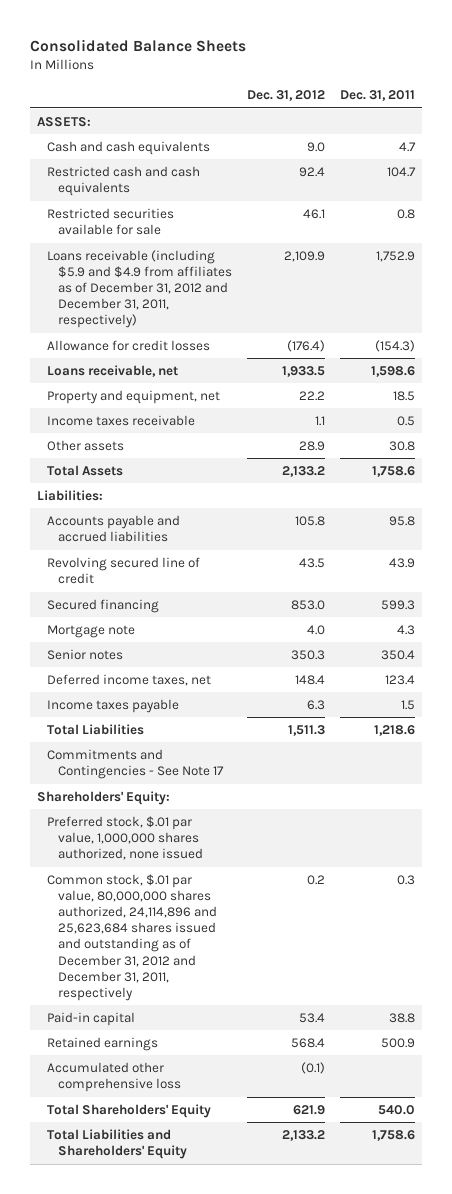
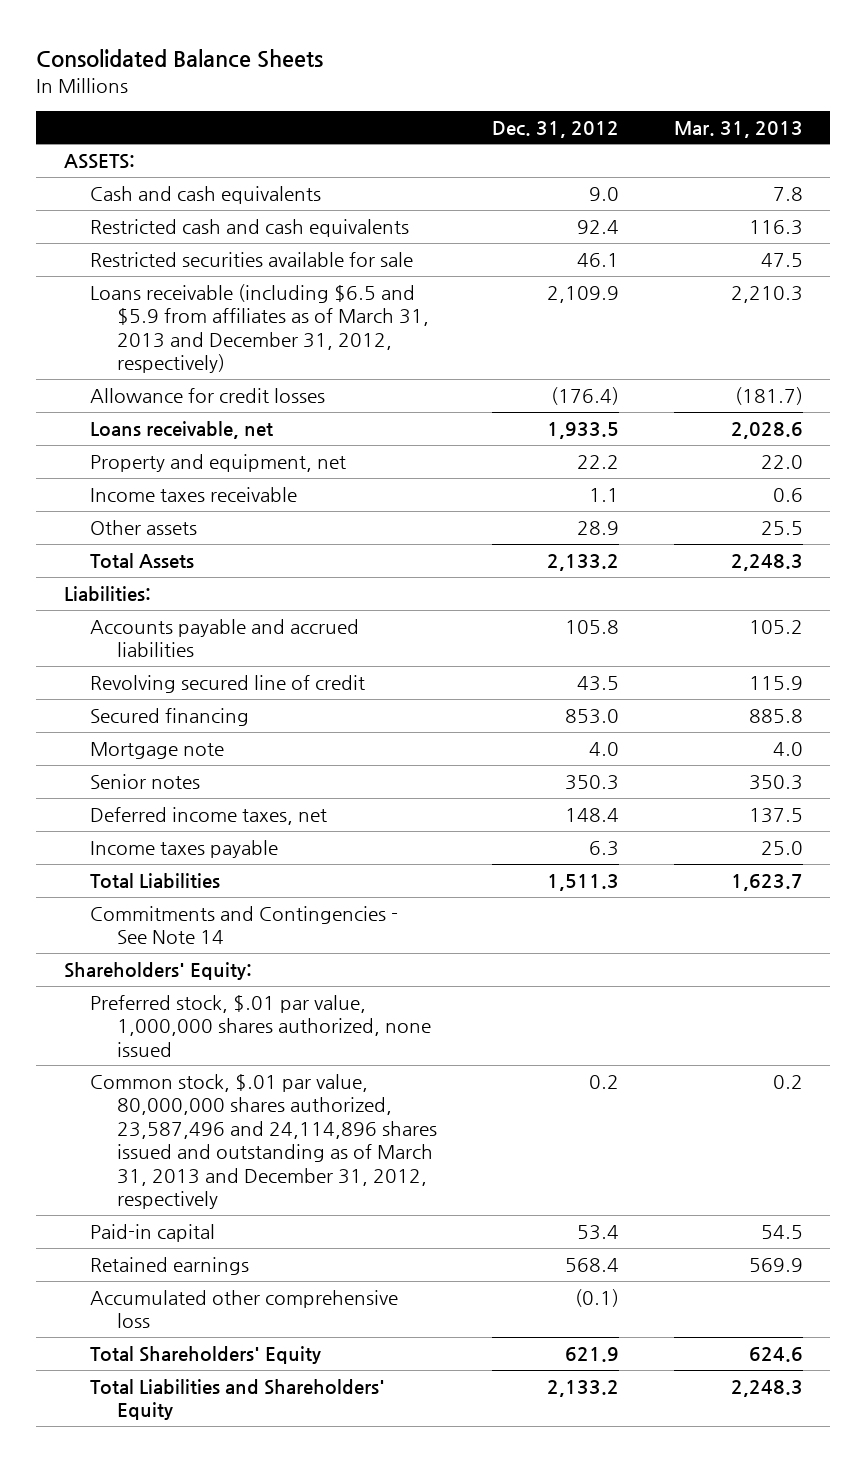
- | Dec. 31, 2012 | Dec. 31, 2011
+ | Dec. 31, 2012 | Mar. 31, 2013
- Loans receivable (including $5.9 and $4.9 from affiliates as of December 31, 2012 and December 31, 2011, respectively) | 2,109.9 | 1,752.9
+ Loans receivable (including $6.5 and $5.9 from affiliates as of March 31, 2013 and December 31, 2012, respectively) | 2,109.9 | 2,210.3
- Commitments and Contingencies - See Note 17
+ Commitments and Contingencies - See Note 14
- Common stock, $.01 par value, 80,000,000 shares authorized, 24,114,896 and 25,623,684 shares issued and outstanding as of December 31, 2012 and December 31, 2011, respectively | 0.2 | 0.3
+ Common stock, $.01 par value, 80,000,000 shares authorized, 23,587,496 and 24,114,896 shares issued and outstanding as of March 31, 2013 and December 31, 2012, respectively | 0.2 | 0.2

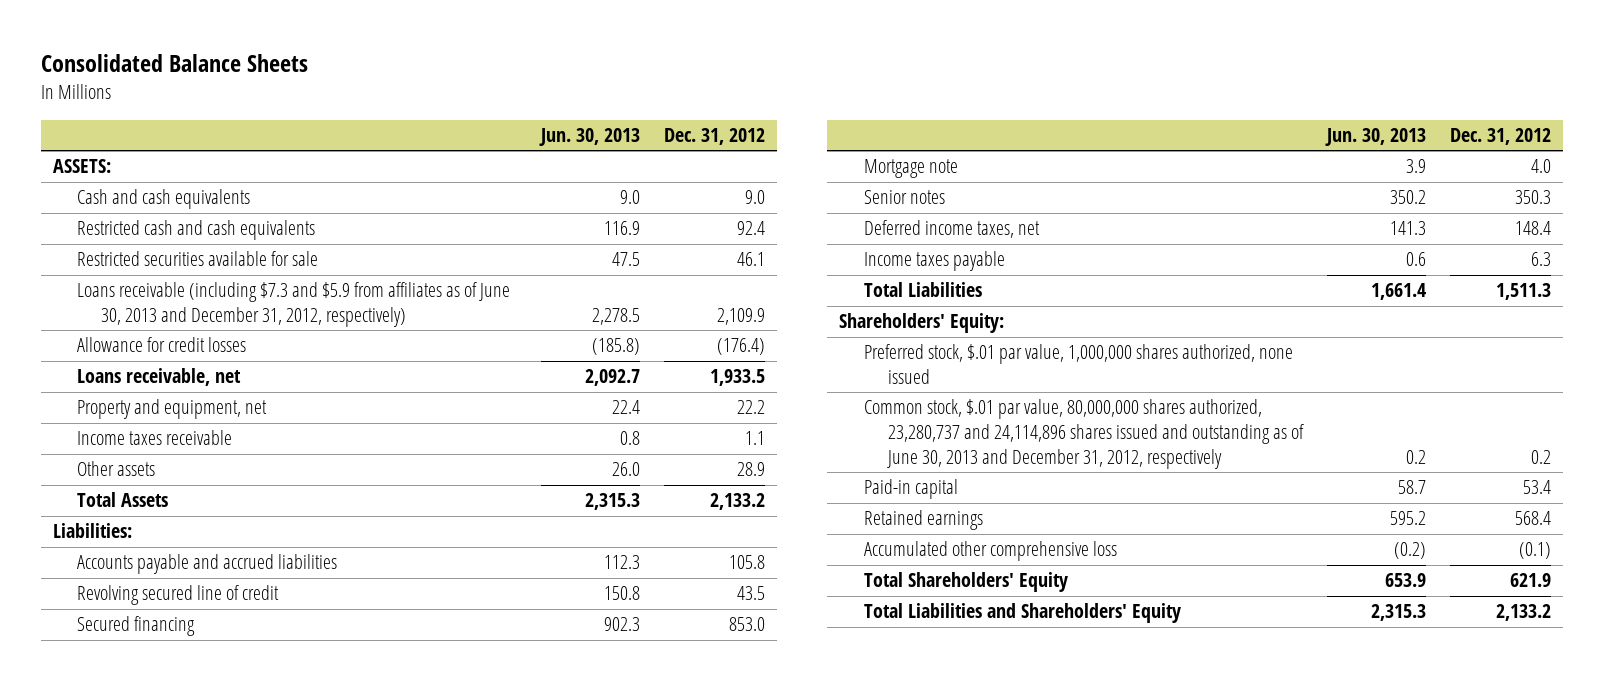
- | Dec. 31, 2012 | Mar. 31, 2013
+ | Jun. 30, 2013 | Dec. 31, 2012
- Loans receivable (including $6.5 and $5.9 from affiliates as of March 31, 2013 and December 31, 2012, respectively) | 2,109.9 | 2,210.3
+ Loans receivable (including $7.3 and $5.9 from affiliates as of June 30, 2013 and December 31, 2012, respectively) | 2,278.5 | 2,109.9
- Commitments and Contingencies - See Note 14
- Common stock, $.01 par value, 80,000,000 shares authorized, 23,587,496 and 24,114,896 shares issued and outstanding as of March 31, 2013 and December 31, 2012, respectively | 0.2 | 0.2
+ Common stock, $.01 par value, 80,000,000 shares authorized, 23,280,737 and 24,114,896 shares issued and outstanding as of June 30, 2013 and December 31, 2012, respectively | 0.2 | 0.2

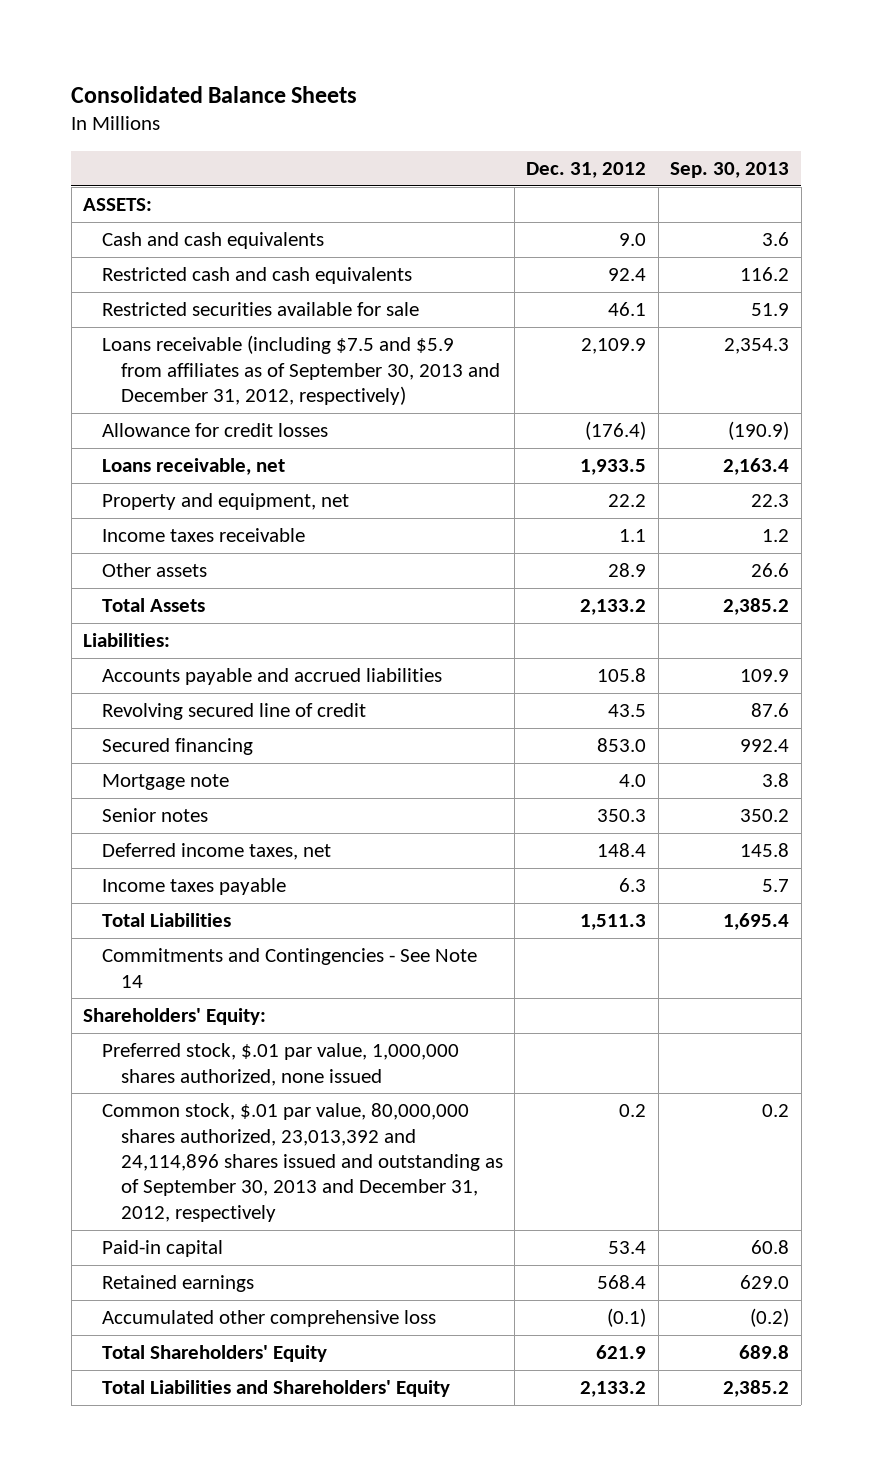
- | Jun. 30, 2013 | Dec. 31, 2012
+ | Dec. 31, 2012 | Sep. 30, 2013
- Loans receivable (including $7.3 and $5.9 from affiliates as of June 30, 2013 and December 31, 2012, respectively) | 2,278.5 | 2,109.9
+ Loans receivable (including $7.5 and $5.9 from affiliates as of September 30, 2013 and December 31, 2012, respectively) | 2,109.9 | 2,354.3
+ Commitments and Contingencies - See Note 14
- Common stock, $.01 par value, 80,000,000 shares authorized, 23,280,737 and 24,114,896 shares issued and outstanding as of June 30, 2013 and December 31, 2012, respectively | 0.2 | 0.2
+ Common stock, $.01 par value, 80,000,000 shares authorized, 23,013,392 and 24,114,896 shares issued and outstanding as of September 30, 2013 and December 31, 2012, respectively | 0.2 | 0.2

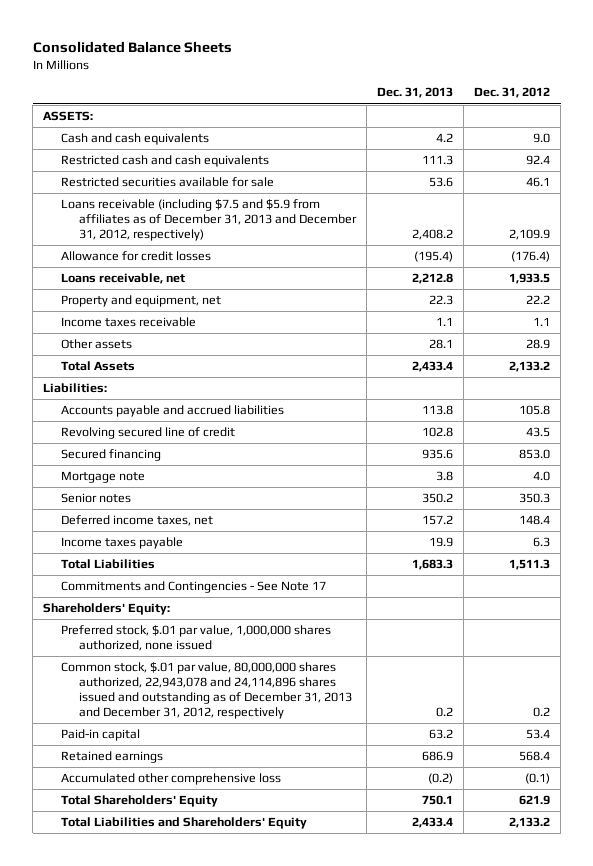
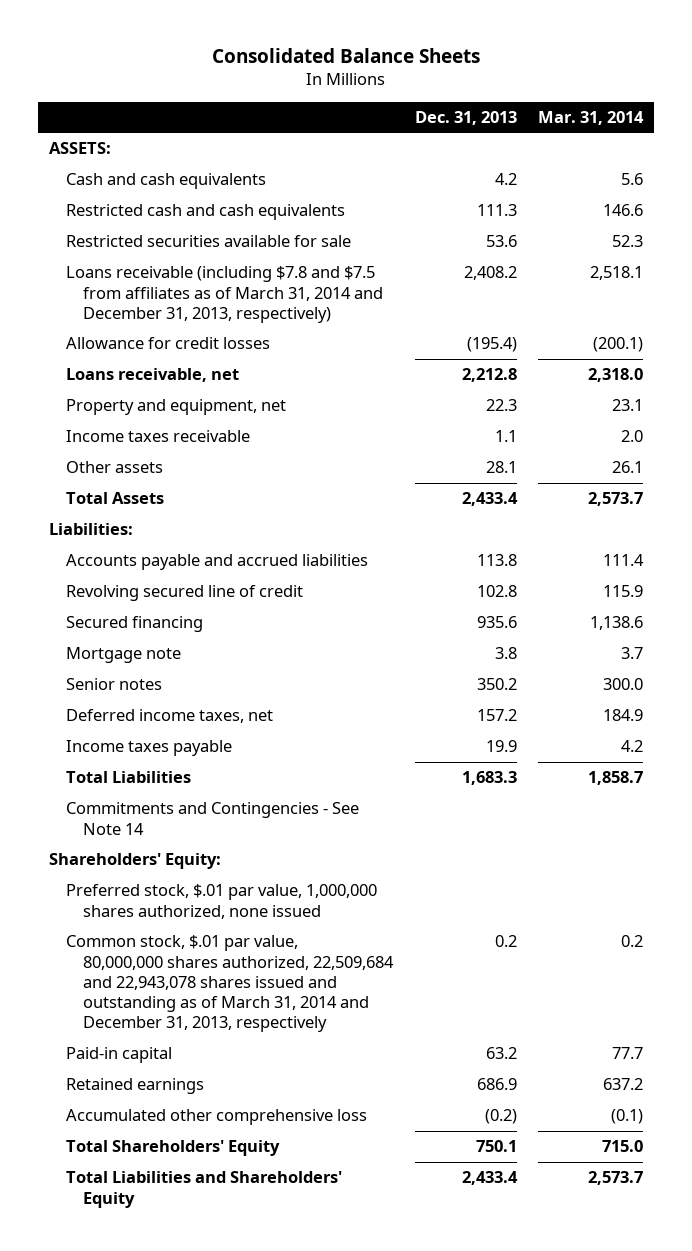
- | Dec. 31, 2013 | Dec. 31, 2012
+ | Dec. 31, 2013 | Mar. 31, 2014
- Loans receivable (including $7.5 and $5.9 from affiliates as of December 31, 2013 and December 31, 2012, respectively) | 2,408.2 | 2,109.9
+ Loans receivable (including $7.8 and $7.5 from affiliates as of March 31, 2014 and December 31, 2013, respectively) | 2,408.2 | 2,518.1
- Commitments and Contingencies - See Note 17
+ Commitments and Contingencies - See Note 14
- Common stock, $.01 par value, 80,000,000 shares authorized, 22,943,078 and 24,114,896 shares issued and outstanding as of December 31, 2013 and December 31, 2012, respectively | 0.2 | 0.2
+ Common stock, $.01 par value, 80,000,000 shares authorized, 22,509,684 and 22,943,078 shares issued and outstanding as of March 31, 2014 and December 31, 2013, respectively | 0.2 | 0.2

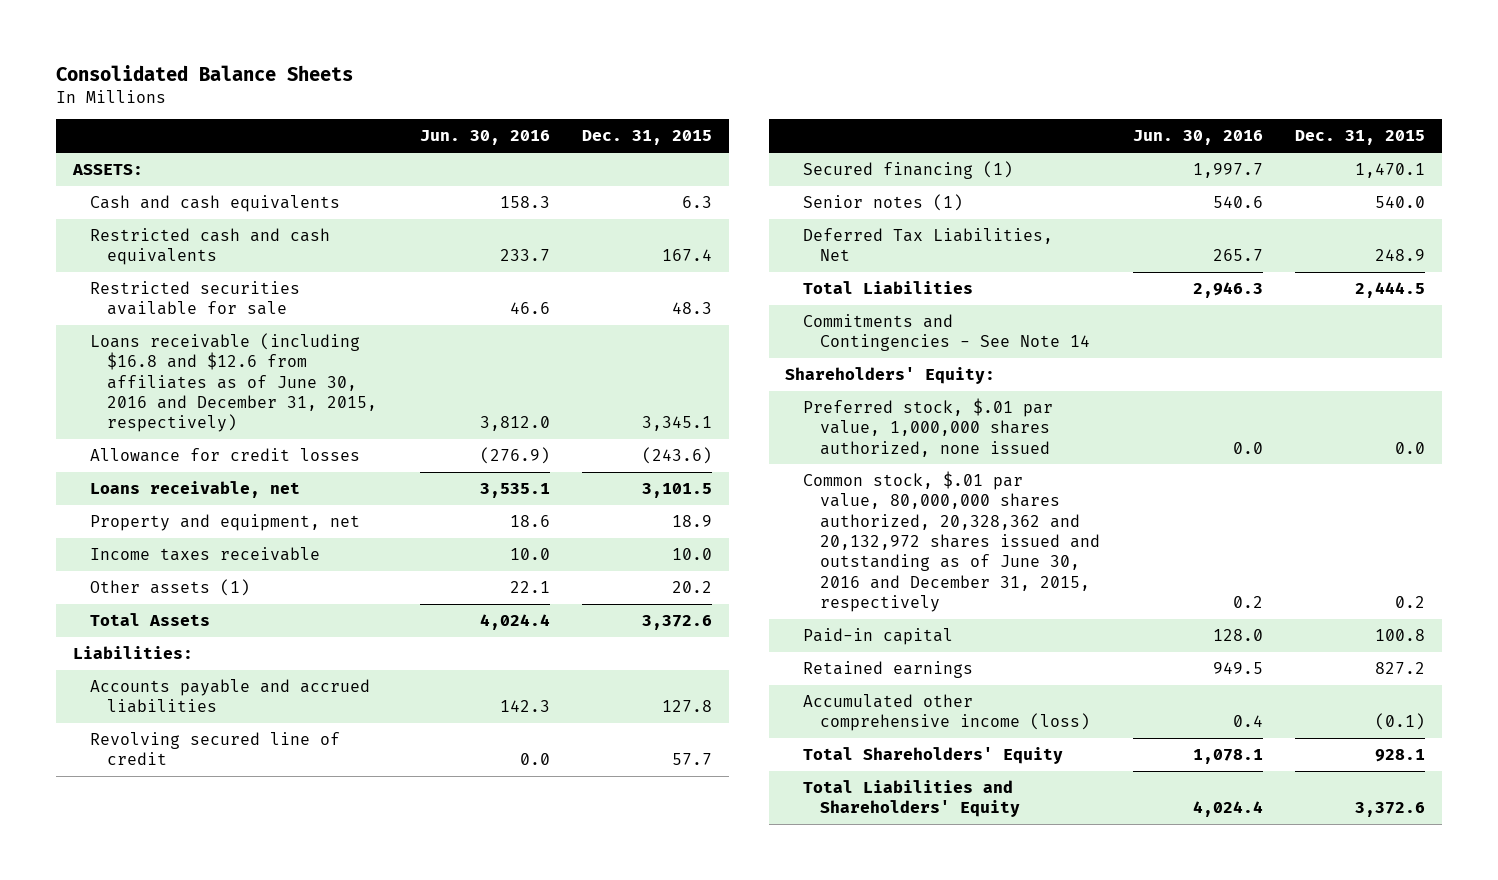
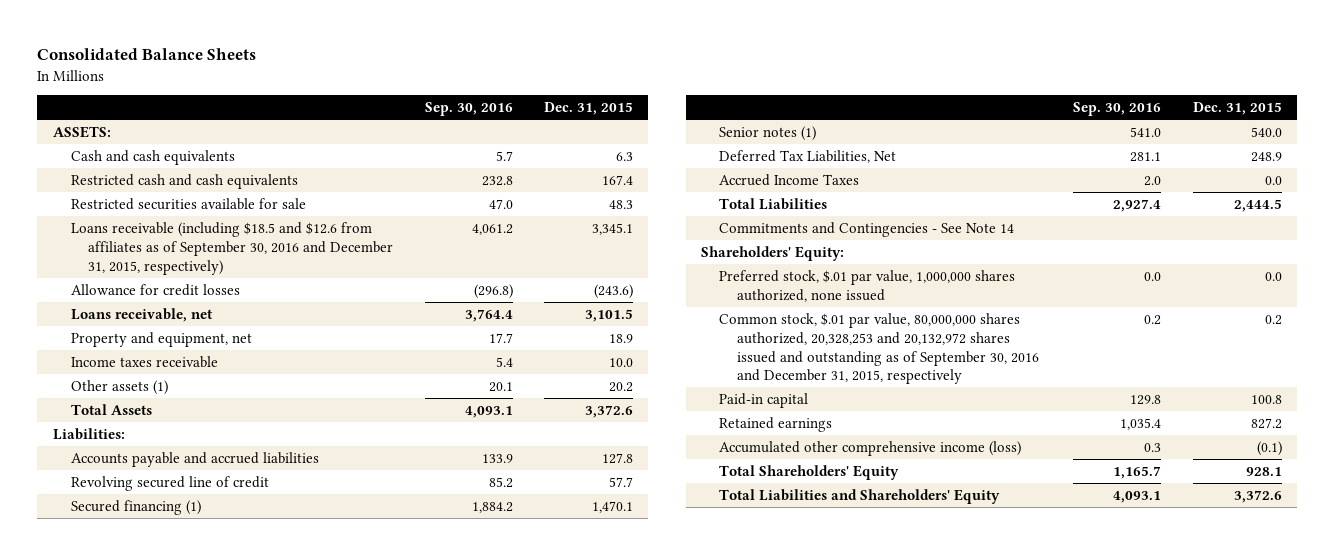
- | Jun. 30, 2016 | Dec. 31, 2015
+ | Sep. 30, 2016 | Dec. 31, 2015
- Loans receivable (including $16.8 and $12.6 from affiliates as of June 30, 2016 and December 31, 2015, respectively) | 3,812.0 | 3,345.1
+ Loans receivable (including $18.5 and $12.6 from affiliates as of September 30, 2016 and December 31, 2015, respectively) | 4,061.2 | 3,345.1
+ Accrued Income Taxes | 2.0 | 0.0
- Common stock, $.01 par value, 80,000,000 shares authorized, 20,328,362 and 20,132,972 shares issued and outstanding as of June 30, 2016 and December 31, 2015, respectively | 0.2 | 0.2
+ Common stock, $.01 par value, 80,000,000 shares authorized, 20,328,253 and 20,132,972 shares issued and outstanding as of September 30, 2016 and December 31, 2015, respectively | 0.2 | 0.2

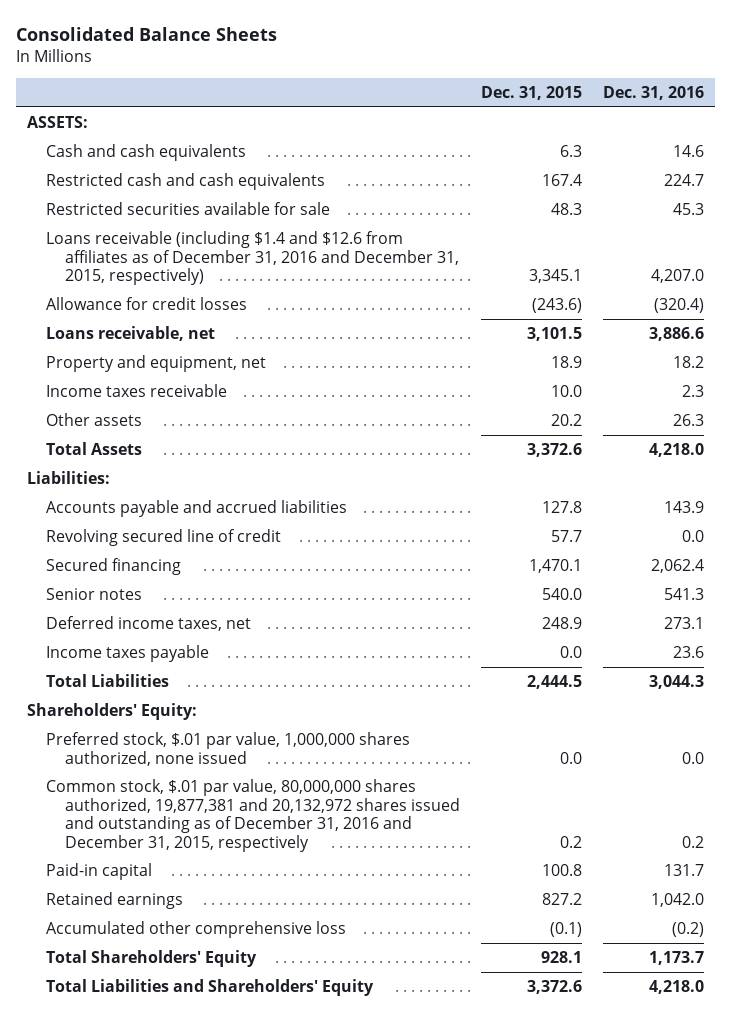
- | Sep. 30, 2016 | Dec. 31, 2015
+ | Dec. 31, 2015 | Dec. 31, 2016
- Loans receivable (including $18.5 and $12.6 from affiliates as of September 30, 2016 and December 31, 2015, respectively) | 4,061.2 | 3,345.1
+ Loans receivable (including $1.4 and $12.6 from affiliates as of December 31, 2016 and December 31, 2015, respectively) | 3,345.1 | 4,207.0
- Other assets (1) | 20.1 | 20.2
+ Other assets | 20.2 | 26.3
- Secured financing (1) | 1,884.2 | 1,470.1
- Senior notes (1) | 541.0 | 540.0
- Deferred Tax Liabilities, Net | 281.1 | 248.9
- Accrued Income Taxes | 2.0 | 0.0
+ Secured financing | 1,470.1 | 2,062.4
+ Senior notes | 540.0 | 541.3
+ Deferred income taxes, net | 248.9 | 273.1
+ Income taxes payable | 0.0 | 23.6
- Commitments and Contingencies - See Note 14
- Common stock, $.01 par value, 80,000,000 shares authorized, 20,328,253 and 20,132,972 shares issued and outstanding as of September 30, 2016 and December 31, 2015, respectively | 0.2 | 0.2
+ Common stock, $.01 par value, 80,000,000 shares authorized, 19,877,381 and 20,132,972 shares issued and outstanding as of December 31, 2016 and December 31, 2015, respectively | 0.2 | 0.2
- Accumulated other comprehensive income (loss) | 0.3 | (0.1)
+ Accumulated other comprehensive loss | (0.1) | (0.2)

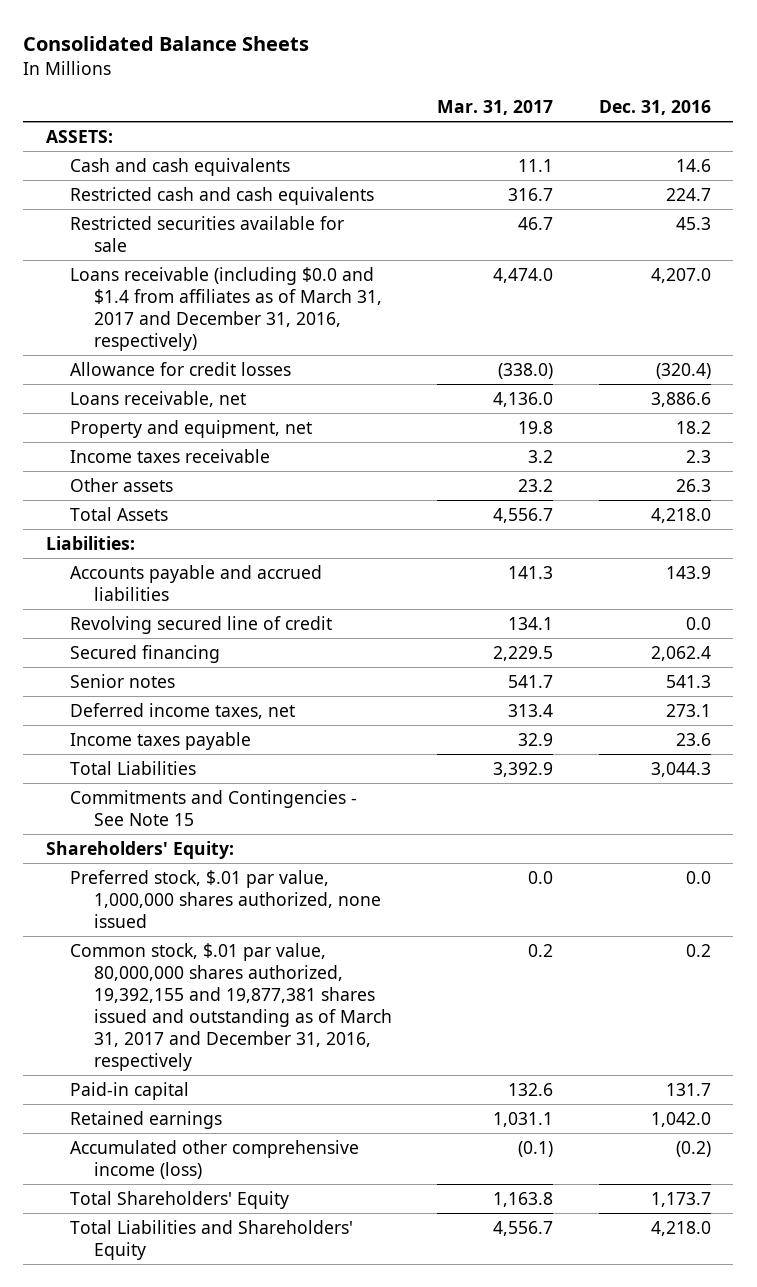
- | Dec. 31, 2015 | Dec. 31, 2016
+ | Mar. 31, 2017 | Dec. 31, 2016
- Loans receivable (including $1.4 and $12.6 from affiliates as of December 31, 2016 and December 31, 2015, respectively) | 3,345.1 | 4,207.0
+ Loans receivable (including $0.0 and $1.4 from affiliates as of March 31, 2017 and December 31, 2016, respectively) | 4,474.0 | 4,207.0
+ Commitments and Contingencies - See Note 15
- Common stock, $.01 par value, 80,000,000 shares authorized, 19,877,381 and 20,132,972 shares issued and outstanding as of December 31, 2016 and December 31, 2015, respectively | 0.2 | 0.2
+ Common stock, $.01 par value, 80,000,000 shares authorized, 19,392,155 and 19,877,381 shares issued and outstanding as of March 31, 2017 and December 31, 2016, respectively | 0.2 | 0.2
- Accumulated other comprehensive loss | (0.1) | (0.2)
+ Accumulated other comprehensive income (loss) | (0.1) | (0.2)

